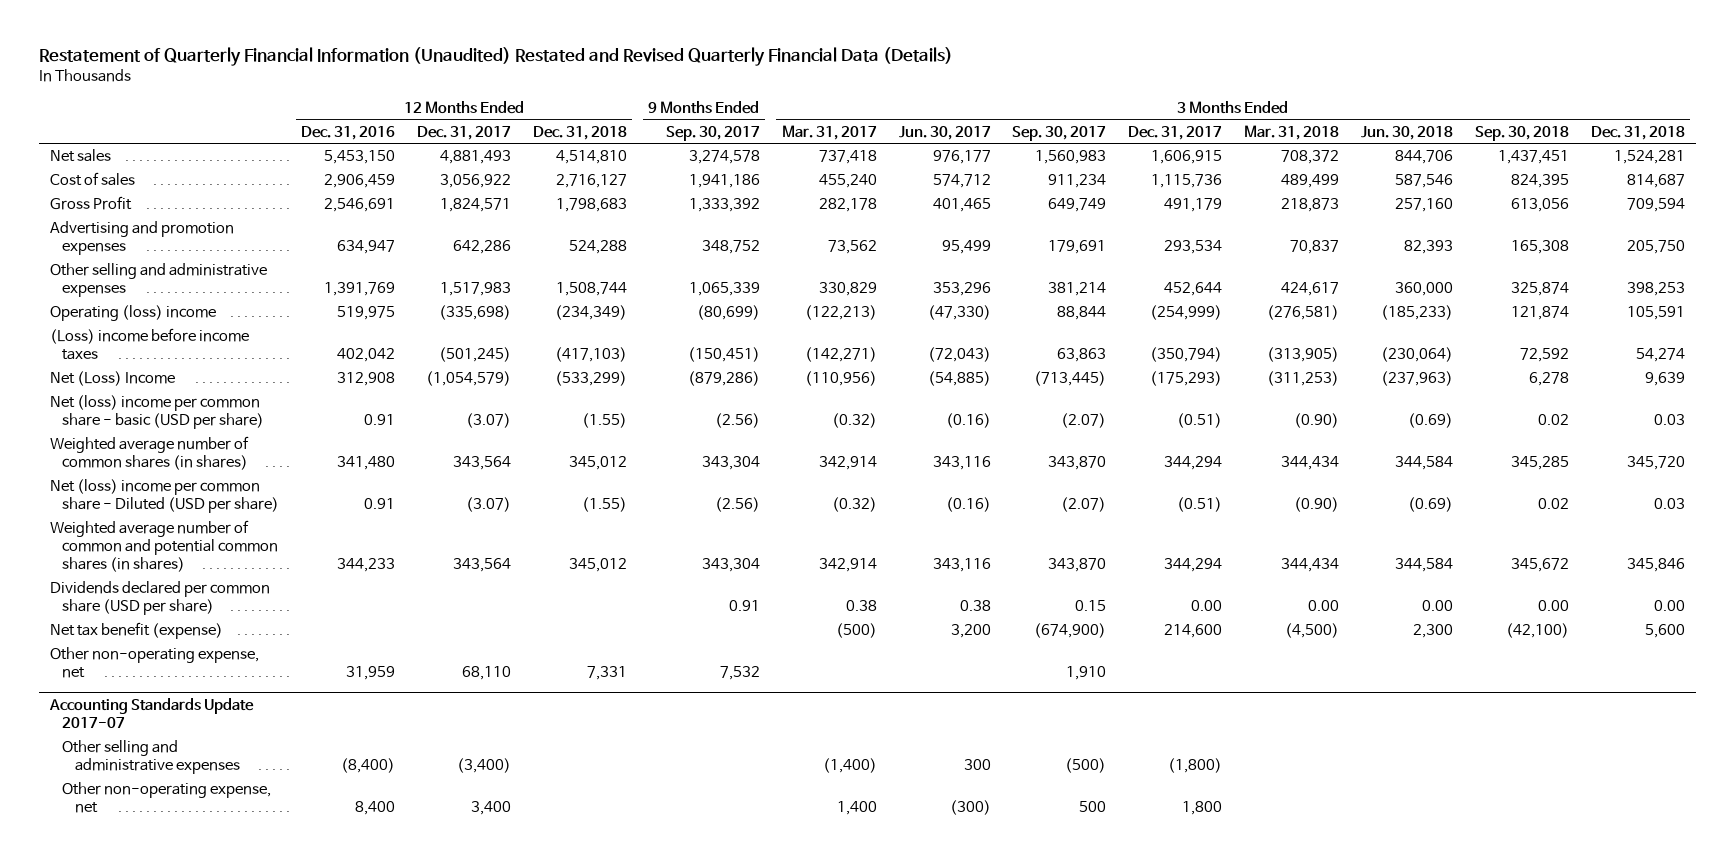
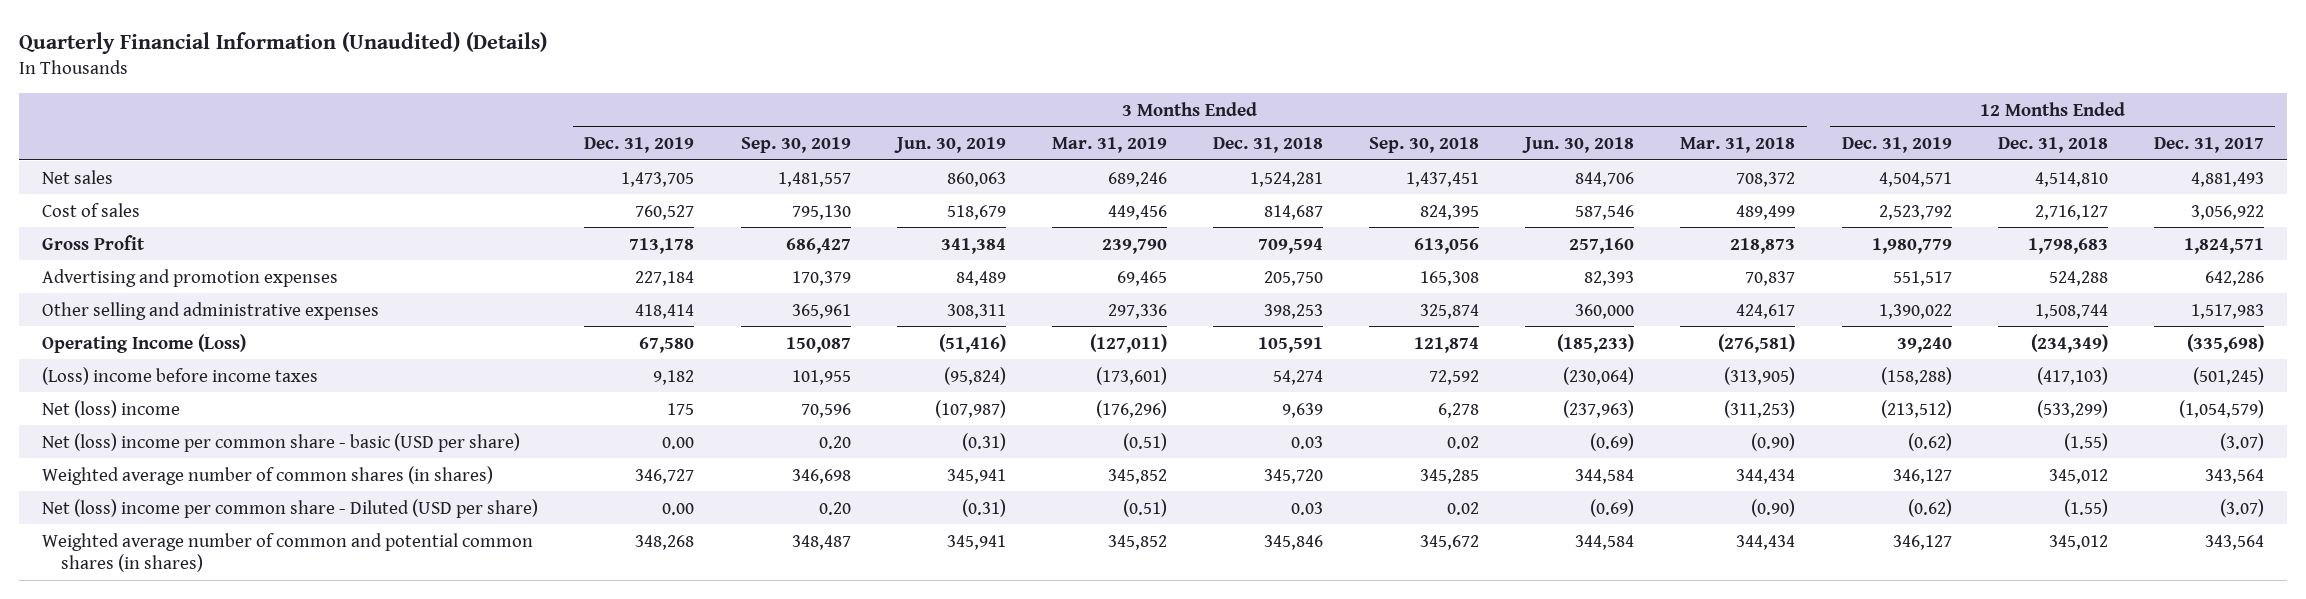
- Restatement of Quarterly Financial Information (Unaudited) Restated and Revised Quarterly Financial Data (Details)
+ Quarterly Financial Information (Unaudited) (Details)
- | 12 Months Ended Dec. 31, 2016 | 12 Months Ended Dec. 31, 2017 | 12 Months Ended Dec. 31, 2018 | 9 Months Ended Sep. 30, 2017 | 3 Months Ended Mar. 31, 2017 | 3 Months Ended Jun. 30, 2017 | 3 Months Ended Sep. 30, 2017 | 3 Months Ended Dec. 31, 2017 | 3 Months Ended Mar. 31, 2018 | 3 Months Ended Jun. 30, 2018 | 3 Months Ended Sep. 30, 2018 | 3 Months Ended Dec. 31, 2018
+ | 3 Months Ended Dec. 31, 2019 | 3 Months Ended Sep. 30, 2019 | 3 Months Ended Jun. 30, 2019 | 3 Months Ended Mar. 31, 2019 | 3 Months Ended Dec. 31, 2018 | 3 Months Ended Sep. 30, 2018 | 3 Months Ended Jun. 30, 2018 | 3 Months Ended Mar. 31, 2018 | 12 Months Ended Dec. 31, 2019 | 12 Months Ended Dec. 31, 2018 | 12 Months Ended Dec. 31, 2017
- Operating (loss) income | 519,975 | (335,698) | (234,349) | (80,699) | (122,213) | (47,330) | 88,844 | (254,999) | (276,581) | (185,233) | 121,874 | 105,591
+ Operating Income (Loss) | 67,580 | 150,087 | (51,416) | (127,011) | 105,591 | 121,874 | (185,233) | (276,581) | 39,240 | (234,349) | (335,698)
- Net (Loss) Income | 312,908 | (1,054,579) | (533,299) | (879,286) | (110,956) | (54,885) | (713,445) | (175,293) | (311,253) | (237,963) | 6,278 | 9,639
+ Net (loss) income | 175 | 70,596 | (107,987) | (176,296) | 9,639 | 6,278 | (237,963) | (311,253) | (213,512) | (533,299) | (1,054,579)
- Dividends declared per common share (USD per share) | | | | 0.91 | 0.38 | 0.38 | 0.15 | 0.00 | 0.00 | 0.00 | 0.00 | 0.00
- Net tax benefit (expense) | | | | | (500) | 3,200 | (674,900) | 214,600 | (4,500) | 2,300 | (42,100) | 5,600
- Other non-operating expense, net | 31,959 | 68,110 | 7,331 | 7,532 | | | 1,910 | | | | |
- Accounting Standards Update 2017-07
- Other selling and administrative expenses | (8,400) | (3,400) | | | (1,400) | 300 | (500) | (1,800) | | | |
- Other non-operating expense, net | 8,400 | 3,400 | | | 1,400 | (300) | 500 | 1,800 | | | |

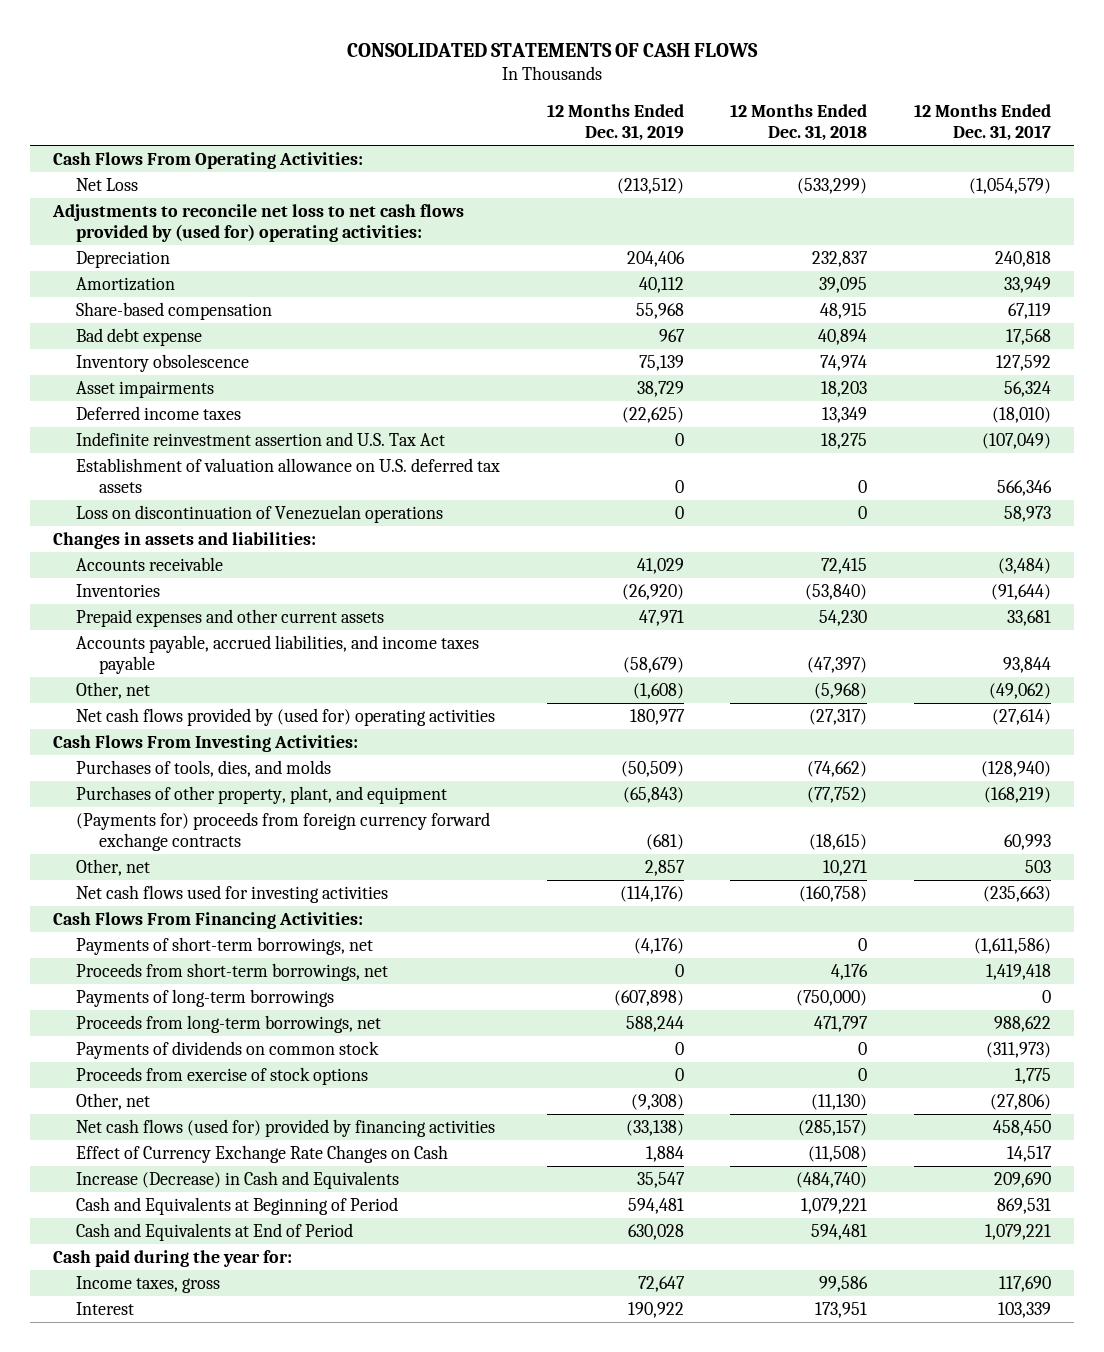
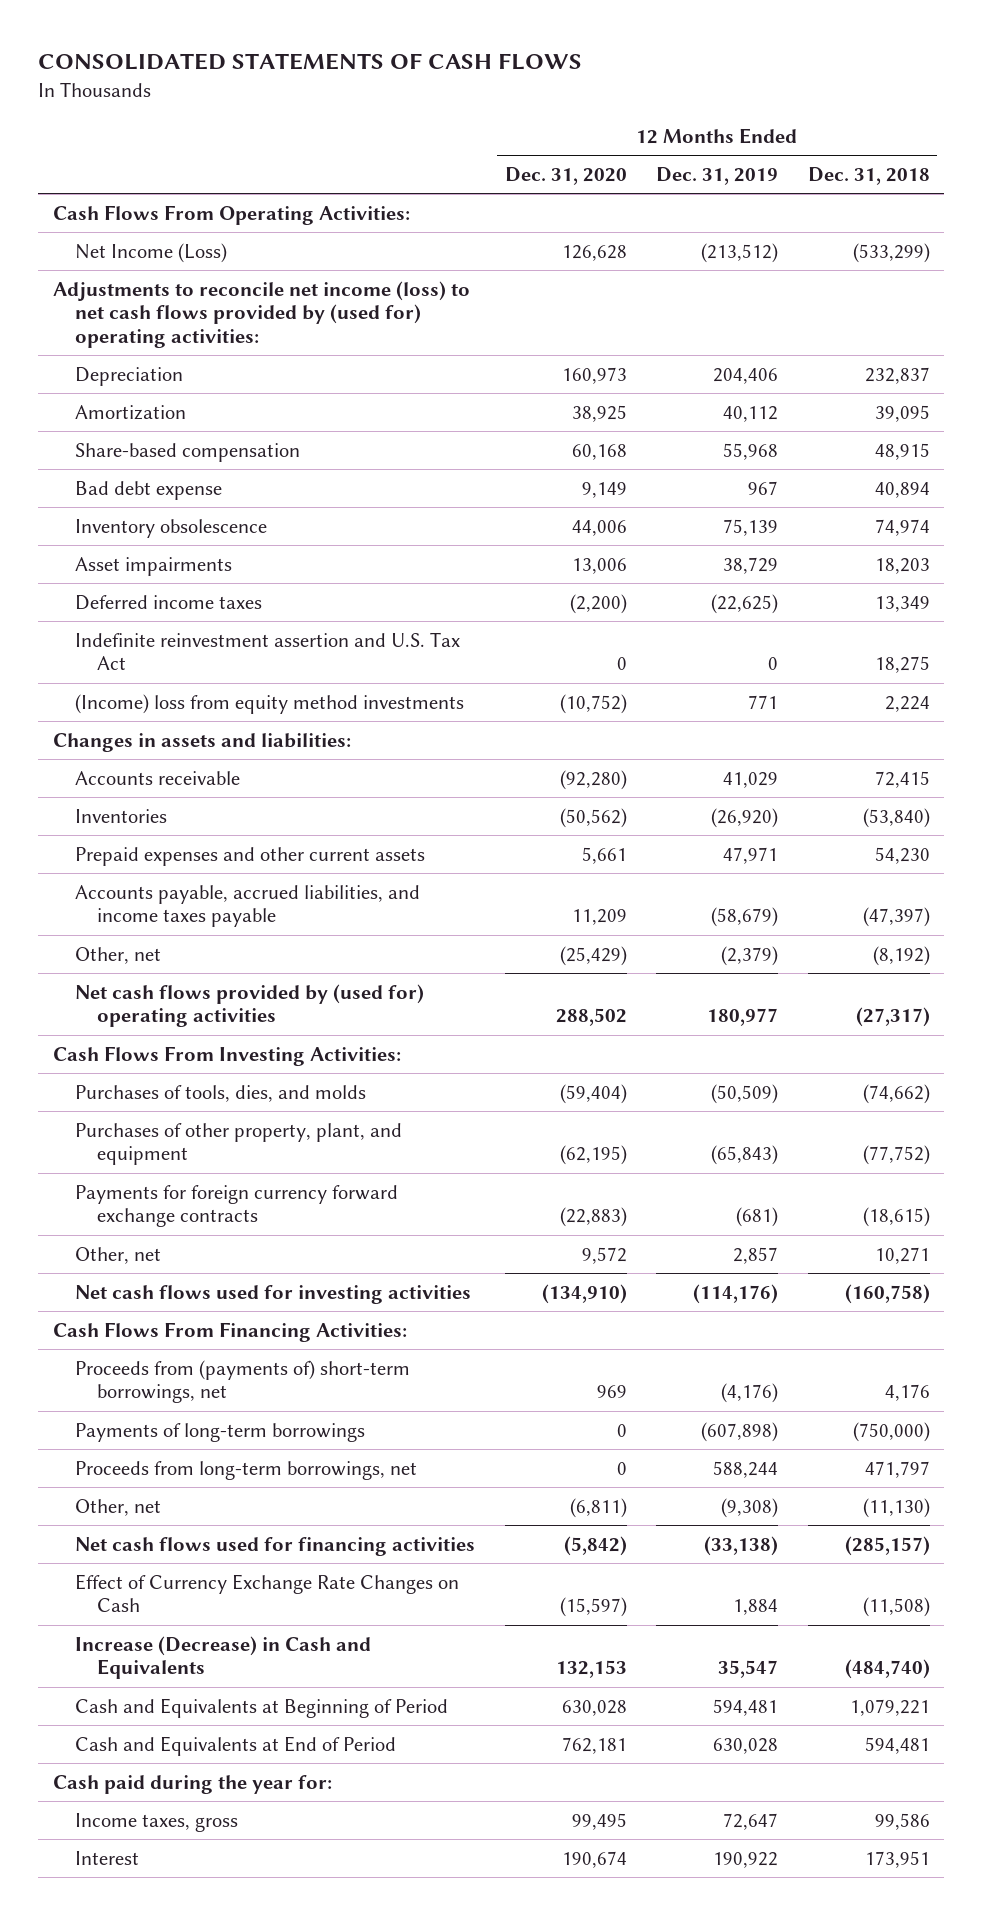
- | 12 Months Ended Dec. 31, 2019 | 12 Months Ended Dec. 31, 2018 | 12 Months Ended Dec. 31, 2017
+ | 12 Months Ended Dec. 31, 2020 | 12 Months Ended Dec. 31, 2019 | 12 Months Ended Dec. 31, 2018
- Net Loss | (213,512) | (533,299) | (1,054,579)
- Adjustments to reconcile net loss to net cash flows provided by (used for) operating activities:
+ Net Income (Loss) | 126,628 | (213,512) | (533,299)
+ Adjustments to reconcile net income (loss) to net cash flows provided by (used for) operating activities:
- Establishment of valuation allowance on U.S. deferred tax assets | 0 | 0 | 566,346
- Loss on discontinuation of Venezuelan operations | 0 | 0 | 58,973
+ (Income) loss from equity method investments | (10,752) | 771 | 2,224
- Other, net | (1,608) | (5,968) | (49,062)
+ Other, net | (25,429) | (2,379) | (8,192)
- (Payments for) proceeds from foreign currency forward exchange contracts | (681) | (18,615) | 60,993
+ Payments for foreign currency forward exchange contracts | (22,883) | (681) | (18,615)
- Payments of short-term borrowings, net | (4,176) | 0 | (1,611,586)
- Proceeds from short-term borrowings, net | 0 | 4,176 | 1,419,418
+ Proceeds from (payments of) short-term borrowings, net | 969 | (4,176) | 4,176
- Payments of dividends on common stock | 0 | 0 | (311,973)
- Proceeds from exercise of stock options | 0 | 0 | 1,775
- Net cash flows (used for) provided by financing activities | (33,138) | (285,157) | 458,450
+ Net cash flows used for financing activities | (5,842) | (33,138) | (285,157)

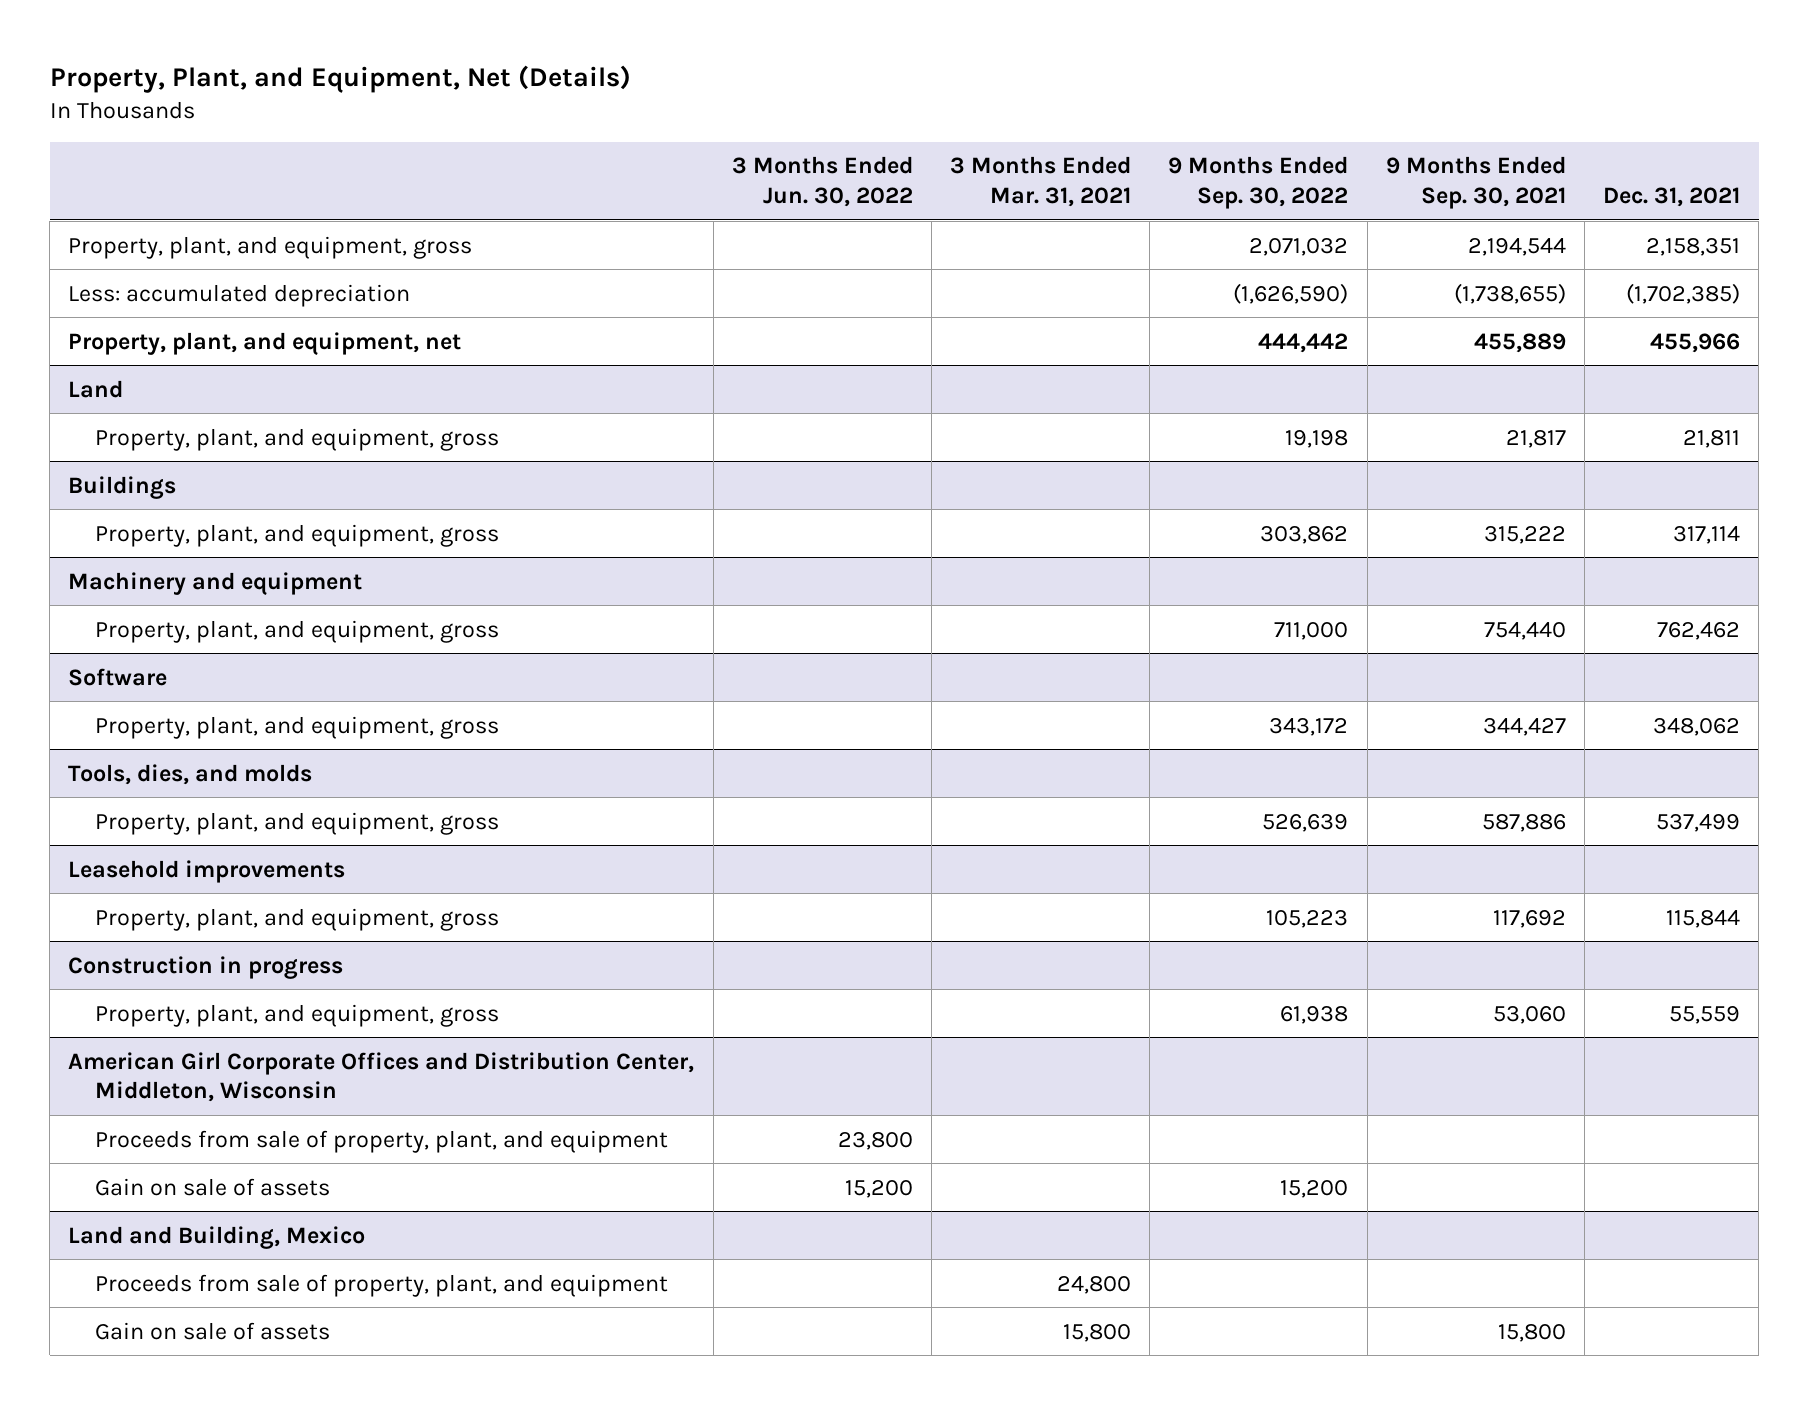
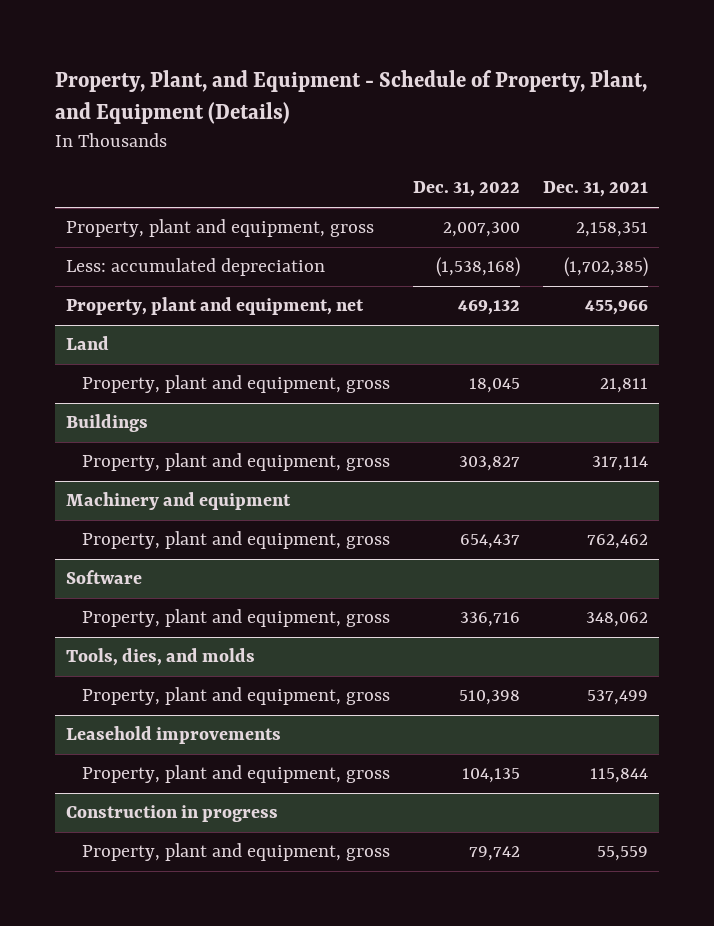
- Property, Plant, and Equipment, Net (Details)
+ Property, Plant, and Equipment - Schedule of Property, Plant, and Equipment (Details)
- | 3 Months Ended Jun. 30, 2022 | 3 Months Ended Mar. 31, 2021 | 9 Months Ended Sep. 30, 2022 | 9 Months Ended Sep. 30, 2021 | Dec. 31, 2021
+ | Dec. 31, 2022 | Dec. 31, 2021
- Property, plant, and equipment, gross | | | 2,071,032 | 2,194,544 | 2,158,351
+ Property, plant and equipment, gross | 2,007,300 | 2,158,351
- Property, plant, and equipment, net | | | 444,442 | 455,889 | 455,966
+ Property, plant and equipment, net | 469,132 | 455,966
@ Land
- Property, plant, and equipment, gross | | | 19,198 | 21,817 | 21,811
+ Property, plant and equipment, gross | 18,045 | 21,811
@ Buildings
- Property, plant, and equipment, gross | | | 303,862 | 315,222 | 317,114
+ Property, plant and equipment, gross | 303,827 | 317,114
@ Machinery and equipment
- Property, plant, and equipment, gross | | | 711,000 | 754,440 | 762,462
+ Property, plant and equipment, gross | 654,437 | 762,462
@ Software
- Property, plant, and equipment, gross | | | 343,172 | 344,427 | 348,062
+ Property, plant and equipment, gross | 336,716 | 348,062
@ Tools, dies, and molds
- Property, plant, and equipment, gross | | | 526,639 | 587,886 | 537,499
+ Property, plant and equipment, gross | 510,398 | 537,499
@ Leasehold improvements
- Property, plant, and equipment, gross | | | 105,223 | 117,692 | 115,844
+ Property, plant and equipment, gross | 104,135 | 115,844
@ Construction in progress
- Property, plant, and equipment, gross | | | 61,938 | 53,060 | 55,559
- American Girl Corporate Offices and Distribution Center, Middleton, Wisconsin
- Proceeds from sale of property, plant, and equipment | 23,800 | | | |
- Gain on sale of assets | 15,200 | | 15,200 | |
- Land and Building, Mexico
- Proceeds from sale of property, plant, and equipment | | 24,800 | | |
- Gain on sale of assets | | 15,800 | | 15,800 |
@ Construction in progress
+ Property, plant and equipment, gross | 79,742 | 55,559

